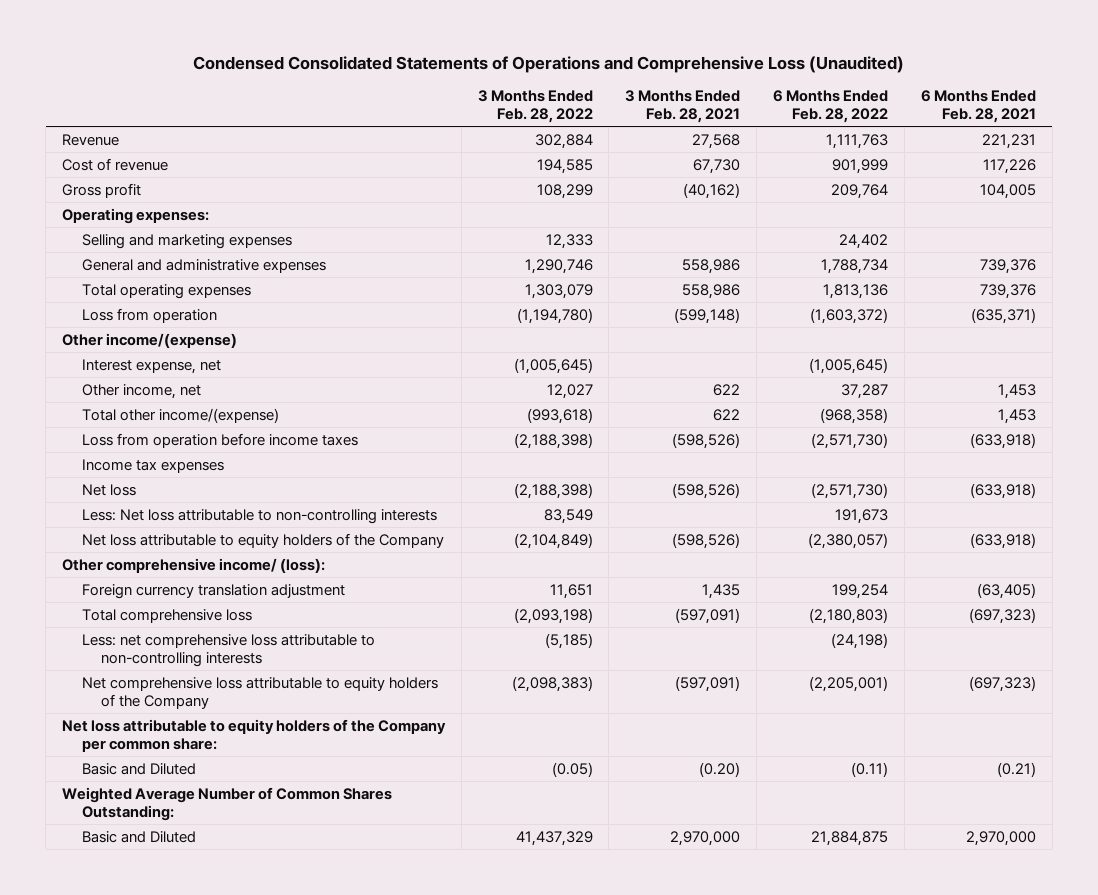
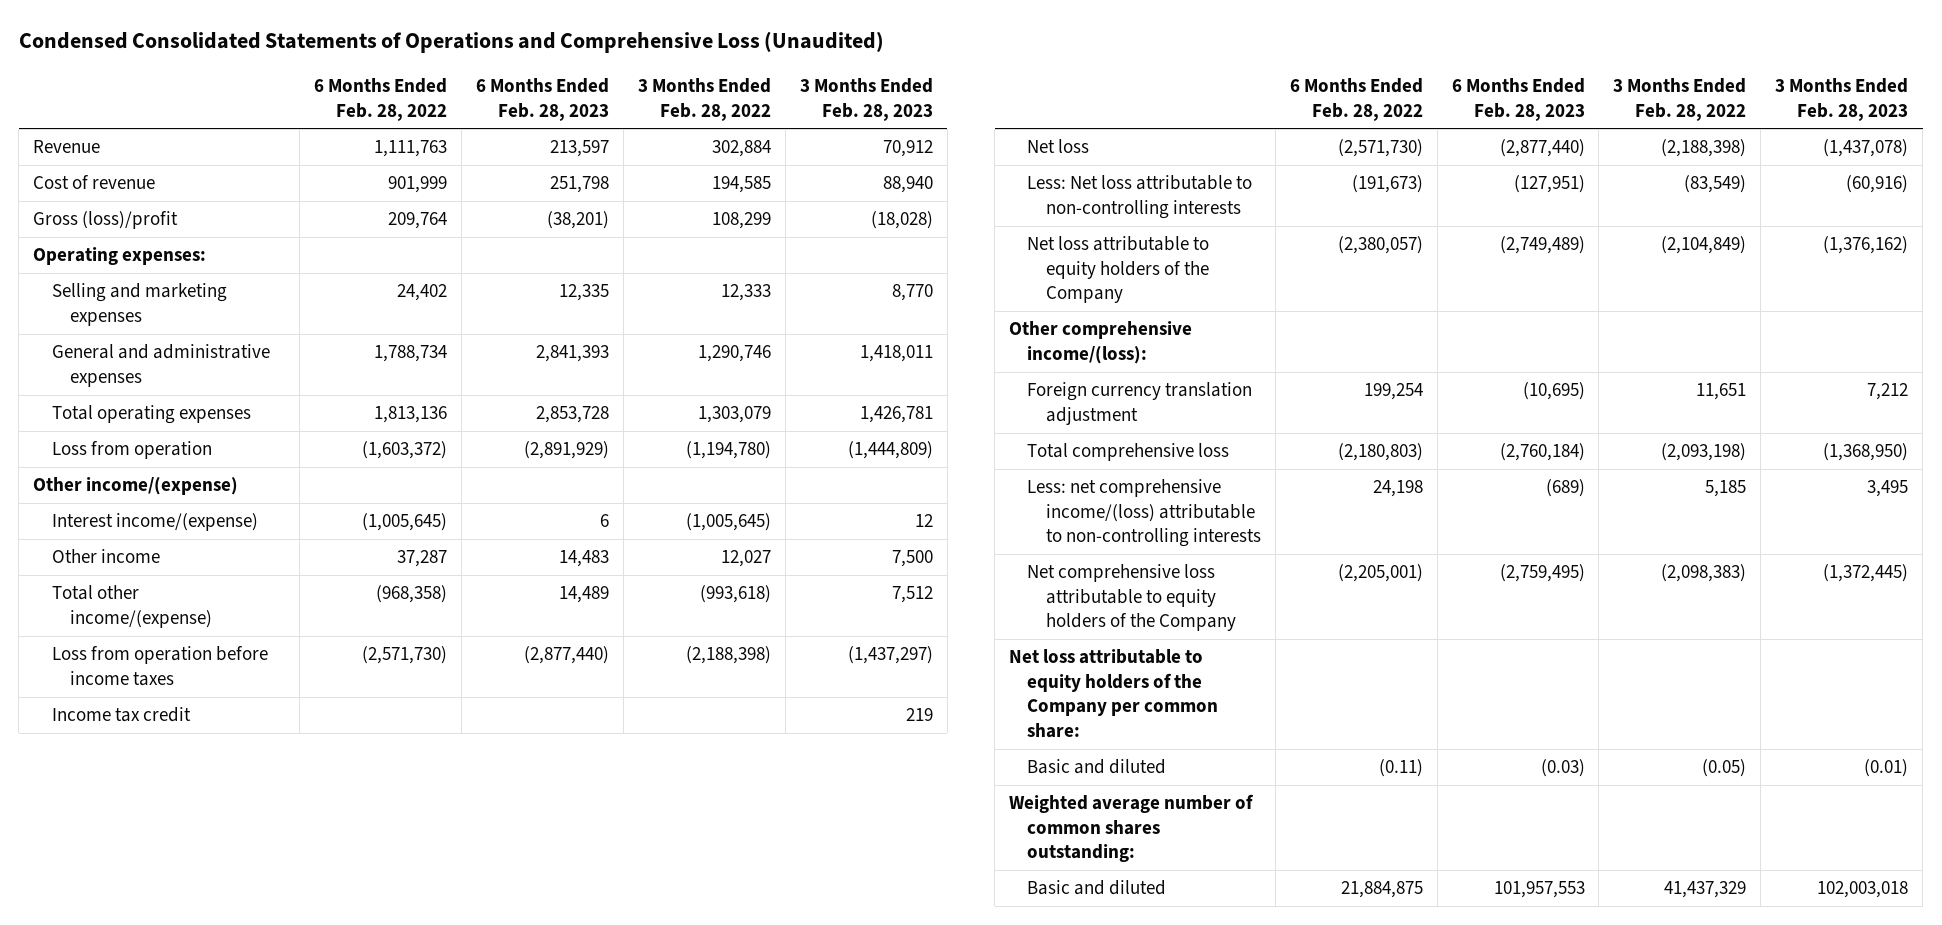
- | 3 Months Ended Feb. 28, 2022 | 3 Months Ended Feb. 28, 2021 | 6 Months Ended Feb. 28, 2022 | 6 Months Ended Feb. 28, 2021
+ | 6 Months Ended Feb. 28, 2022 | 6 Months Ended Feb. 28, 2023 | 3 Months Ended Feb. 28, 2022 | 3 Months Ended Feb. 28, 2023
- Gross profit | 108,299 | (40,162) | 209,764 | 104,005
+ Gross (loss)/profit | 209,764 | (38,201) | 108,299 | (18,028)
- Interest expense, net | (1,005,645) | | (1,005,645) |
- Other income, net | 12,027 | 622 | 37,287 | 1,453
+ Interest income/(expense) | (1,005,645) | 6 | (1,005,645) | 12
+ Other income | 37,287 | 14,483 | 12,027 | 7,500
- Income tax expenses
+ Income tax credit | | | | 219
- Less: Net loss attributable to non-controlling interests | 83,549 | | 191,673 |
+ Less: Net loss attributable to non-controlling interests | (191,673) | (127,951) | (83,549) | (60,916)
- Other comprehensive income/ (loss):
+ Other comprehensive income/(loss):
- Less: net comprehensive loss attributable to non-controlling interests | (5,185) | | (24,198) |
+ Less: net comprehensive income/(loss) attributable to non-controlling interests | 24,198 | (689) | 5,185 | 3,495
- Basic and Diluted | (0.05) | (0.20) | (0.11) | (0.21)
- Weighted Average Number of Common Shares Outstanding:
- Basic and Diluted | 41,437,329 | 2,970,000 | 21,884,875 | 2,970,000
+ Basic and diluted | (0.11) | (0.03) | (0.05) | (0.01)
+ Weighted average number of common shares outstanding:
+ Basic and diluted | 21,884,875 | 101,957,553 | 41,437,329 | 102,003,018

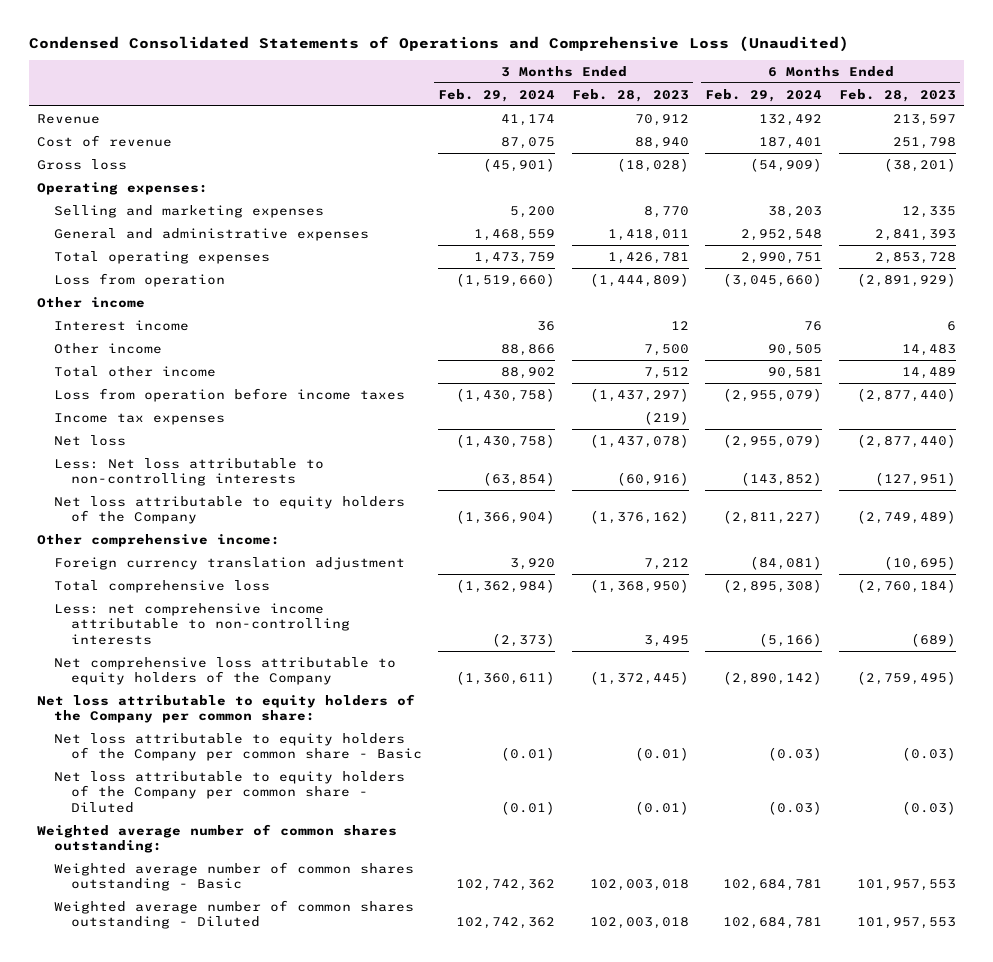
- | 6 Months Ended Feb. 28, 2022 | 6 Months Ended Feb. 28, 2023 | 3 Months Ended Feb. 28, 2022 | 3 Months Ended Feb. 28, 2023
+ | 3 Months Ended Feb. 29, 2024 | 3 Months Ended Feb. 28, 2023 | 6 Months Ended Feb. 29, 2024 | 6 Months Ended Feb. 28, 2023
- Gross (loss)/profit | 209,764 | (38,201) | 108,299 | (18,028)
+ Gross loss | (45,901) | (18,028) | (54,909) | (38,201)
- Other income/(expense)
- Interest income/(expense) | (1,005,645) | 6 | (1,005,645) | 12
+ Other income
+ Interest income | 36 | 12 | 76 | 6
- Total other income/(expense) | (968,358) | 14,489 | (993,618) | 7,512
+ Total other income | 88,902 | 7,512 | 90,581 | 14,489
- Income tax credit | | | | 219
+ Income tax expenses | | (219) | |
- Other comprehensive income/(loss):
+ Other comprehensive income:
- Less: net comprehensive income/(loss) attributable to non-controlling interests | 24,198 | (689) | 5,185 | 3,495
+ Less: net comprehensive income attributable to non-controlling interests | (2,373) | 3,495 | (5,166) | (689)
- Basic and diluted | (0.11) | (0.03) | (0.05) | (0.01)
+ Net loss attributable to equity holders of the Company per common share - Basic | (0.01) | (0.01) | (0.03) | (0.03)
+ Net loss attributable to equity holders of the Company per common share - Diluted | (0.01) | (0.01) | (0.03) | (0.03)
- Basic and diluted | 21,884,875 | 101,957,553 | 41,437,329 | 102,003,018
+ Weighted average number of common shares outstanding - Basic | 102,742,362 | 102,003,018 | 102,684,781 | 101,957,553
+ Weighted average number of common shares outstanding - Diluted | 102,742,362 | 102,003,018 | 102,684,781 | 101,957,553

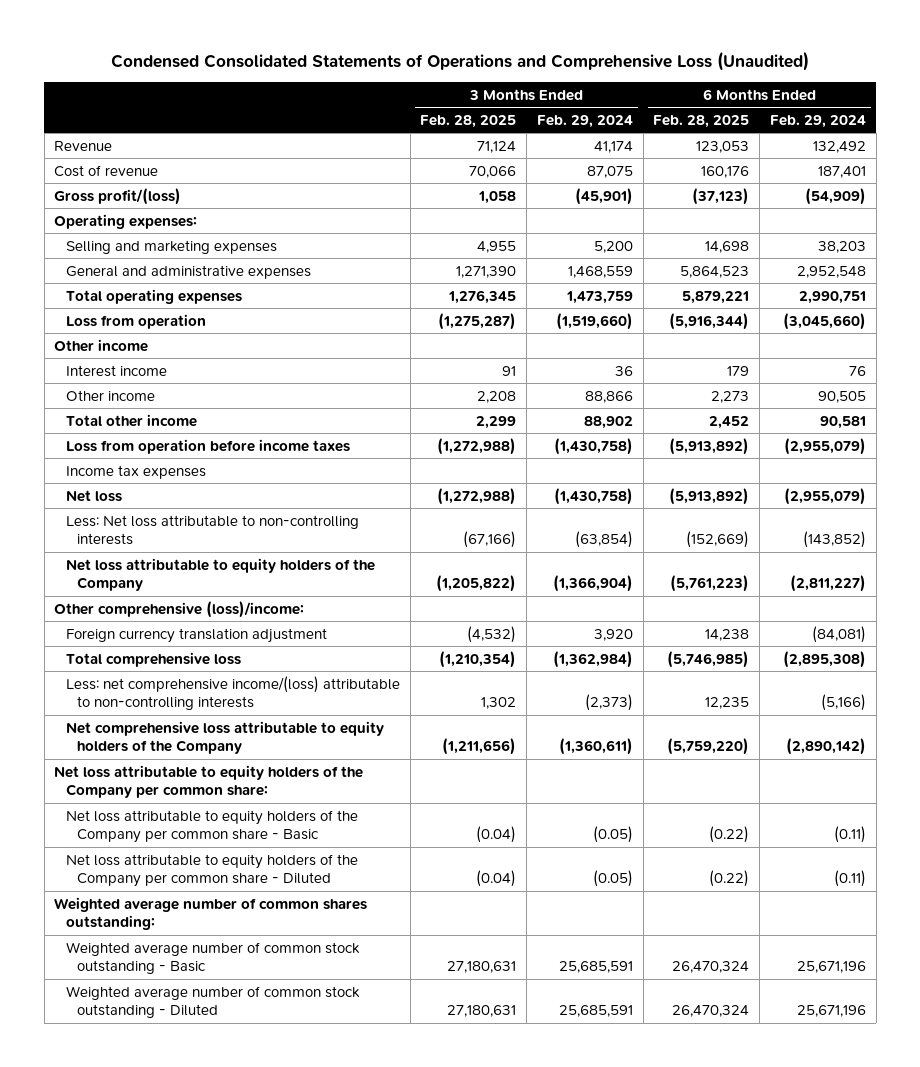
- | 3 Months Ended Feb. 29, 2024 | 3 Months Ended Feb. 28, 2023 | 6 Months Ended Feb. 29, 2024 | 6 Months Ended Feb. 28, 2023
+ | 3 Months Ended Feb. 28, 2025 | 3 Months Ended Feb. 29, 2024 | 6 Months Ended Feb. 28, 2025 | 6 Months Ended Feb. 29, 2024
- Gross loss | (45,901) | (18,028) | (54,909) | (38,201)
+ Gross profit/(loss) | 1,058 | (45,901) | (37,123) | (54,909)
- Other comprehensive income:
+ Other comprehensive (loss)/income:
- Less: net comprehensive income attributable to non-controlling interests | (2,373) | 3,495 | (5,166) | (689)
+ Less: net comprehensive income/(loss) attributable to non-controlling interests | 1,302 | (2,373) | 12,235 | (5,166)
- Net loss attributable to equity holders of the Company per common share - Basic | (0.01) | (0.01) | (0.03) | (0.03)
- Net loss attributable to equity holders of the Company per common share - Diluted | (0.01) | (0.01) | (0.03) | (0.03)
+ Net loss attributable to equity holders of the Company per common share - Basic | (0.04) | (0.05) | (0.22) | (0.11)
+ Net loss attributable to equity holders of the Company per common share - Diluted | (0.04) | (0.05) | (0.22) | (0.11)
- Weighted average number of common shares outstanding - Basic | 102,742,362 | 102,003,018 | 102,684,781 | 101,957,553
- Weighted average number of common shares outstanding - Diluted | 102,742,362 | 102,003,018 | 102,684,781 | 101,957,553
+ Weighted average number of common stock outstanding - Basic | 27,180,631 | 25,685,591 | 26,470,324 | 25,671,196
+ Weighted average number of common stock outstanding - Diluted | 27,180,631 | 25,685,591 | 26,470,324 | 25,671,196

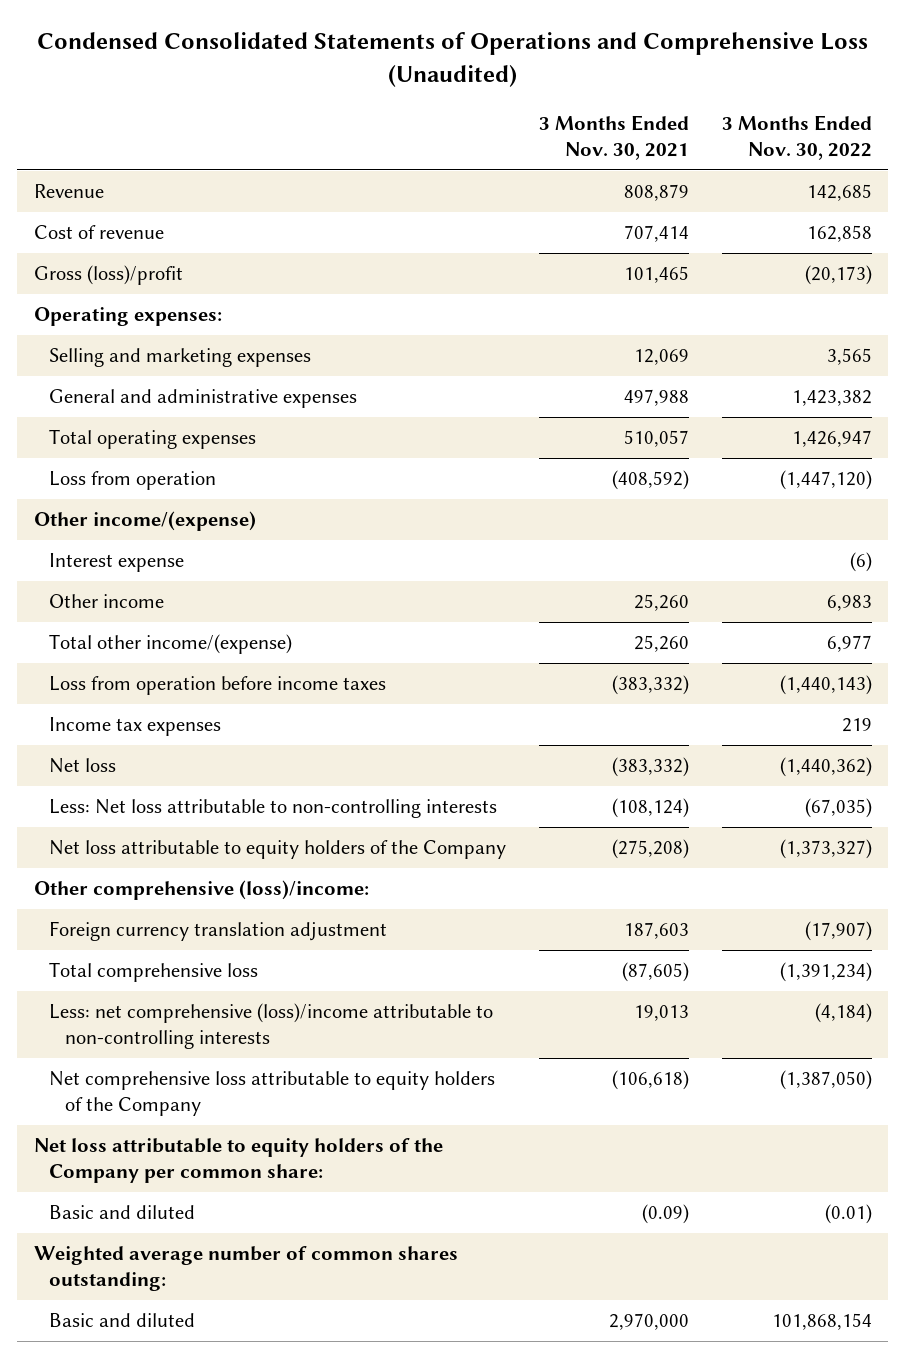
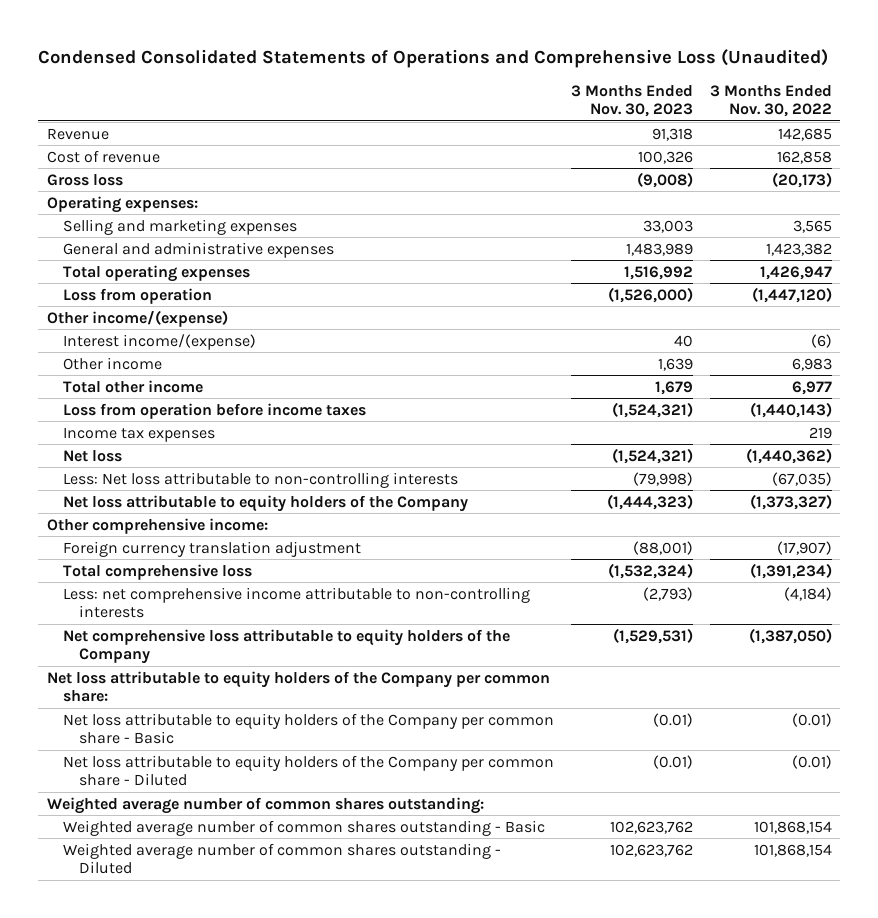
- | 3 Months Ended Nov. 30, 2021 | 3 Months Ended Nov. 30, 2022
+ | 3 Months Ended Nov. 30, 2023 | 3 Months Ended Nov. 30, 2022
- Gross (loss)/profit | 101,465 | (20,173)
+ Gross loss | (9,008) | (20,173)
- Interest expense | | (6)
+ Interest income/(expense) | 40 | (6)
- Total other income/(expense) | 25,260 | 6,977
+ Total other income | 1,679 | 6,977
- Other comprehensive (loss)/income:
+ Other comprehensive income:
- Less: net comprehensive (loss)/income attributable to non-controlling interests | 19,013 | (4,184)
+ Less: net comprehensive income attributable to non-controlling interests | (2,793) | (4,184)
- Basic and diluted | (0.09) | (0.01)
+ Net loss attributable to equity holders of the Company per common share - Basic | (0.01) | (0.01)
+ Net loss attributable to equity holders of the Company per common share - Diluted | (0.01) | (0.01)
- Basic and diluted | 2,970,000 | 101,868,154
+ Weighted average number of common shares outstanding - Basic | 102,623,762 | 101,868,154
+ Weighted average number of common shares outstanding - Diluted | 102,623,762 | 101,868,154

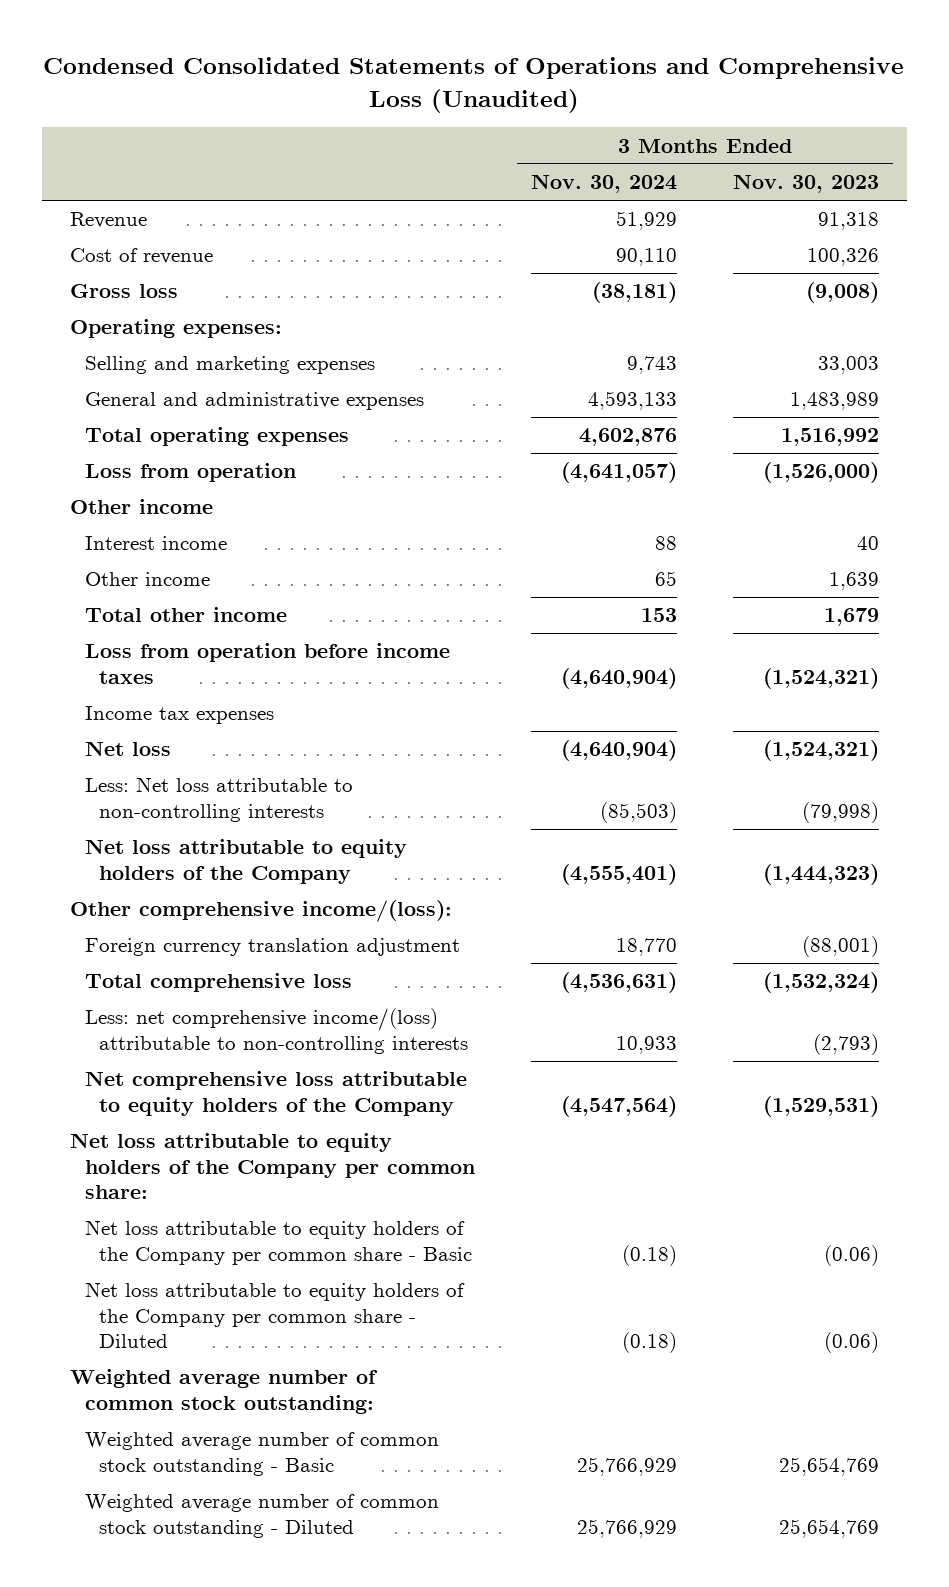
- | 3 Months Ended Nov. 30, 2023 | 3 Months Ended Nov. 30, 2022
+ | 3 Months Ended Nov. 30, 2024 | 3 Months Ended Nov. 30, 2023
- Other income/(expense)
- Interest income/(expense) | 40 | (6)
+ Other income
+ Interest income | 88 | 40
- Other comprehensive income:
+ Other comprehensive income/(loss):
- Less: net comprehensive income attributable to non-controlling interests | (2,793) | (4,184)
+ Less: net comprehensive income/(loss) attributable to non-controlling interests | 10,933 | (2,793)
- Net loss attributable to equity holders of the Company per common share - Basic | (0.01) | (0.01)
- Net loss attributable to equity holders of the Company per common share - Diluted | (0.01) | (0.01)
- Weighted average number of common shares outstanding:
- Weighted average number of common shares outstanding - Basic | 102,623,762 | 101,868,154
- Weighted average number of common shares outstanding - Diluted | 102,623,762 | 101,868,154
+ Net loss attributable to equity holders of the Company per common share - Basic | (0.18) | (0.06)
+ Net loss attributable to equity holders of the Company per common share - Diluted | (0.18) | (0.06)
+ Weighted average number of common stock outstanding:
+ Weighted average number of common stock outstanding - Basic | 25,766,929 | 25,654,769
+ Weighted average number of common stock outstanding - Diluted | 25,766,929 | 25,654,769

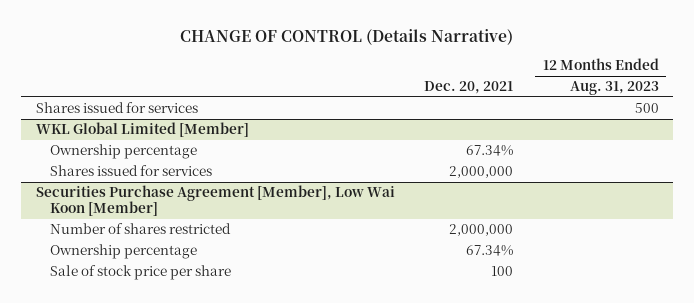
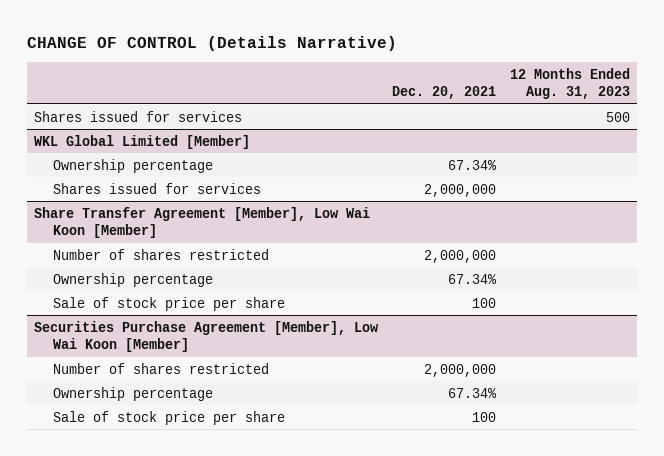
+ Share Transfer Agreement [Member], Low Wai Koon [Member]
+ Number of shares restricted | 2,000,000 |
+ Ownership percentage | 67.34% |
+ Sale of stock price per share | 100 |

